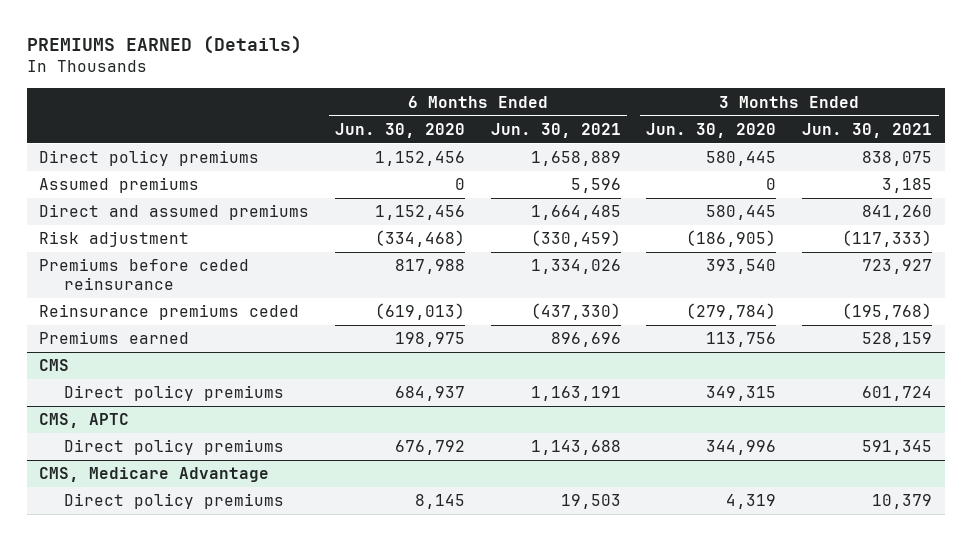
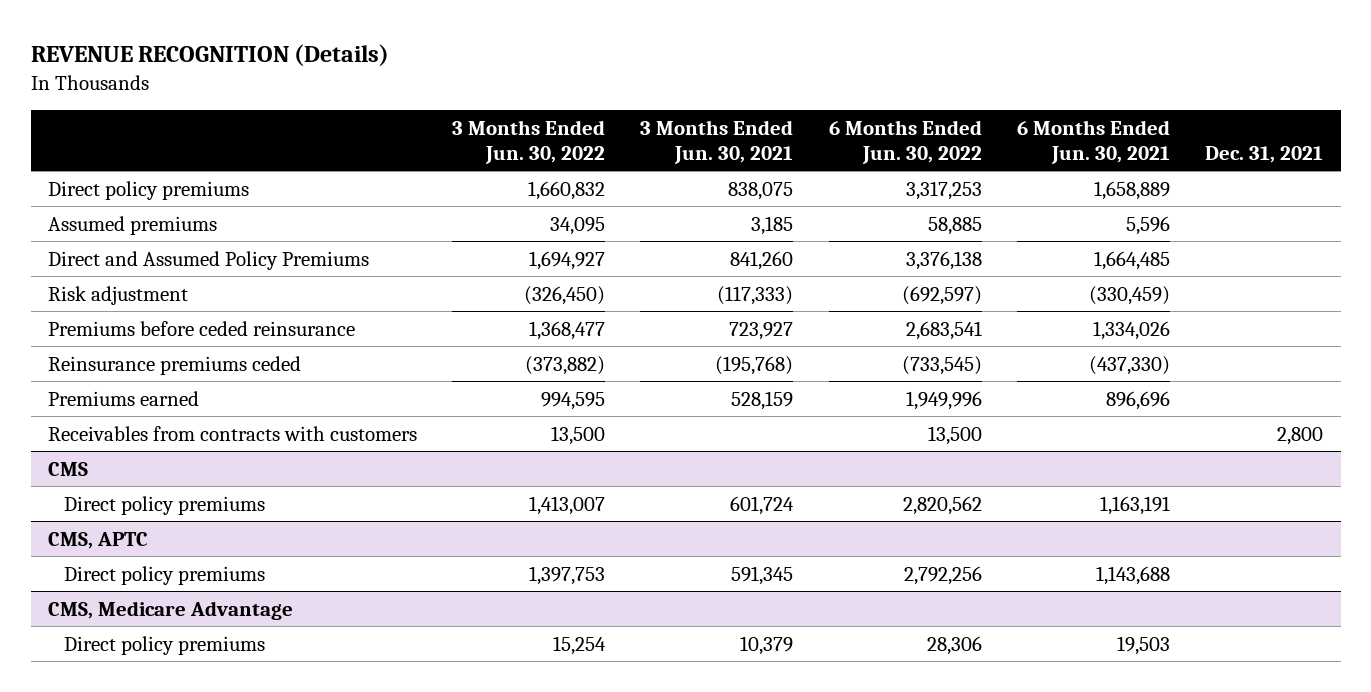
- PREMIUMS EARNED (Details)
+ REVENUE RECOGNITION (Details)
- | 6 Months Ended Jun. 30, 2020 | 6 Months Ended Jun. 30, 2021 | 3 Months Ended Jun. 30, 2020 | 3 Months Ended Jun. 30, 2021
+ | 3 Months Ended Jun. 30, 2022 | 3 Months Ended Jun. 30, 2021 | 6 Months Ended Jun. 30, 2022 | 6 Months Ended Jun. 30, 2021 | Dec. 31, 2021
- Direct and assumed premiums | 1,152,456 | 1,664,485 | 580,445 | 841,260
+ Direct and Assumed Policy Premiums | 1,694,927 | 841,260 | 3,376,138 | 1,664,485 |
+ Receivables from contracts with customers | 13,500 | | 13,500 | | 2,800

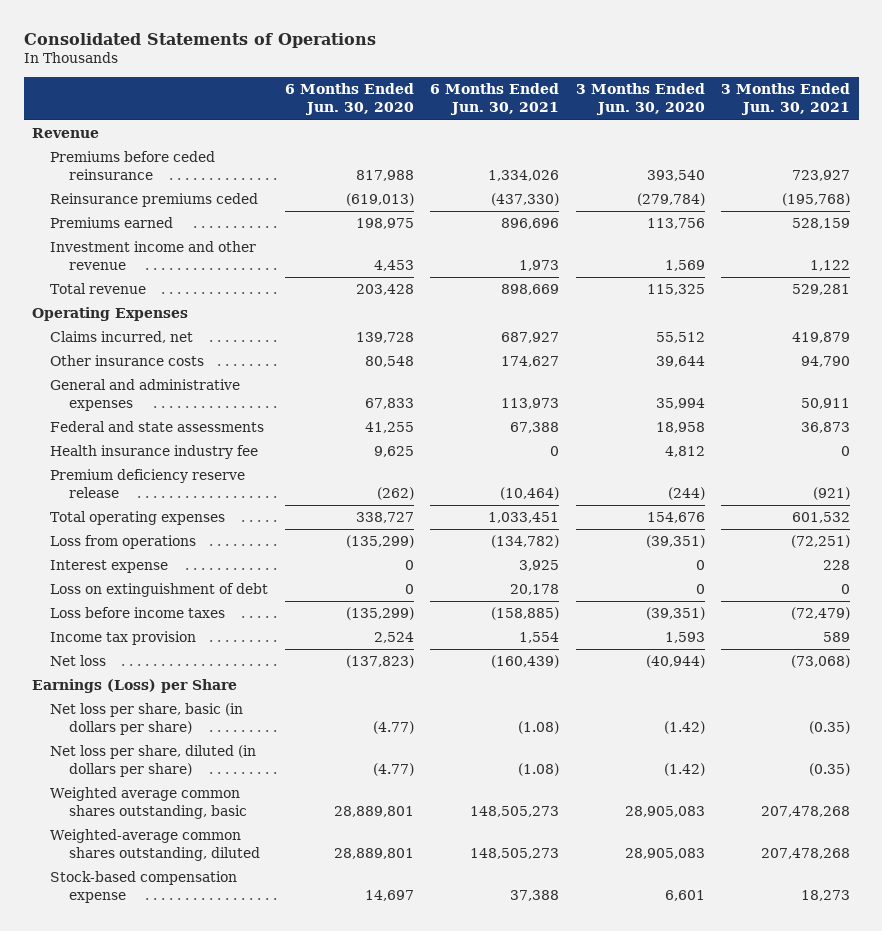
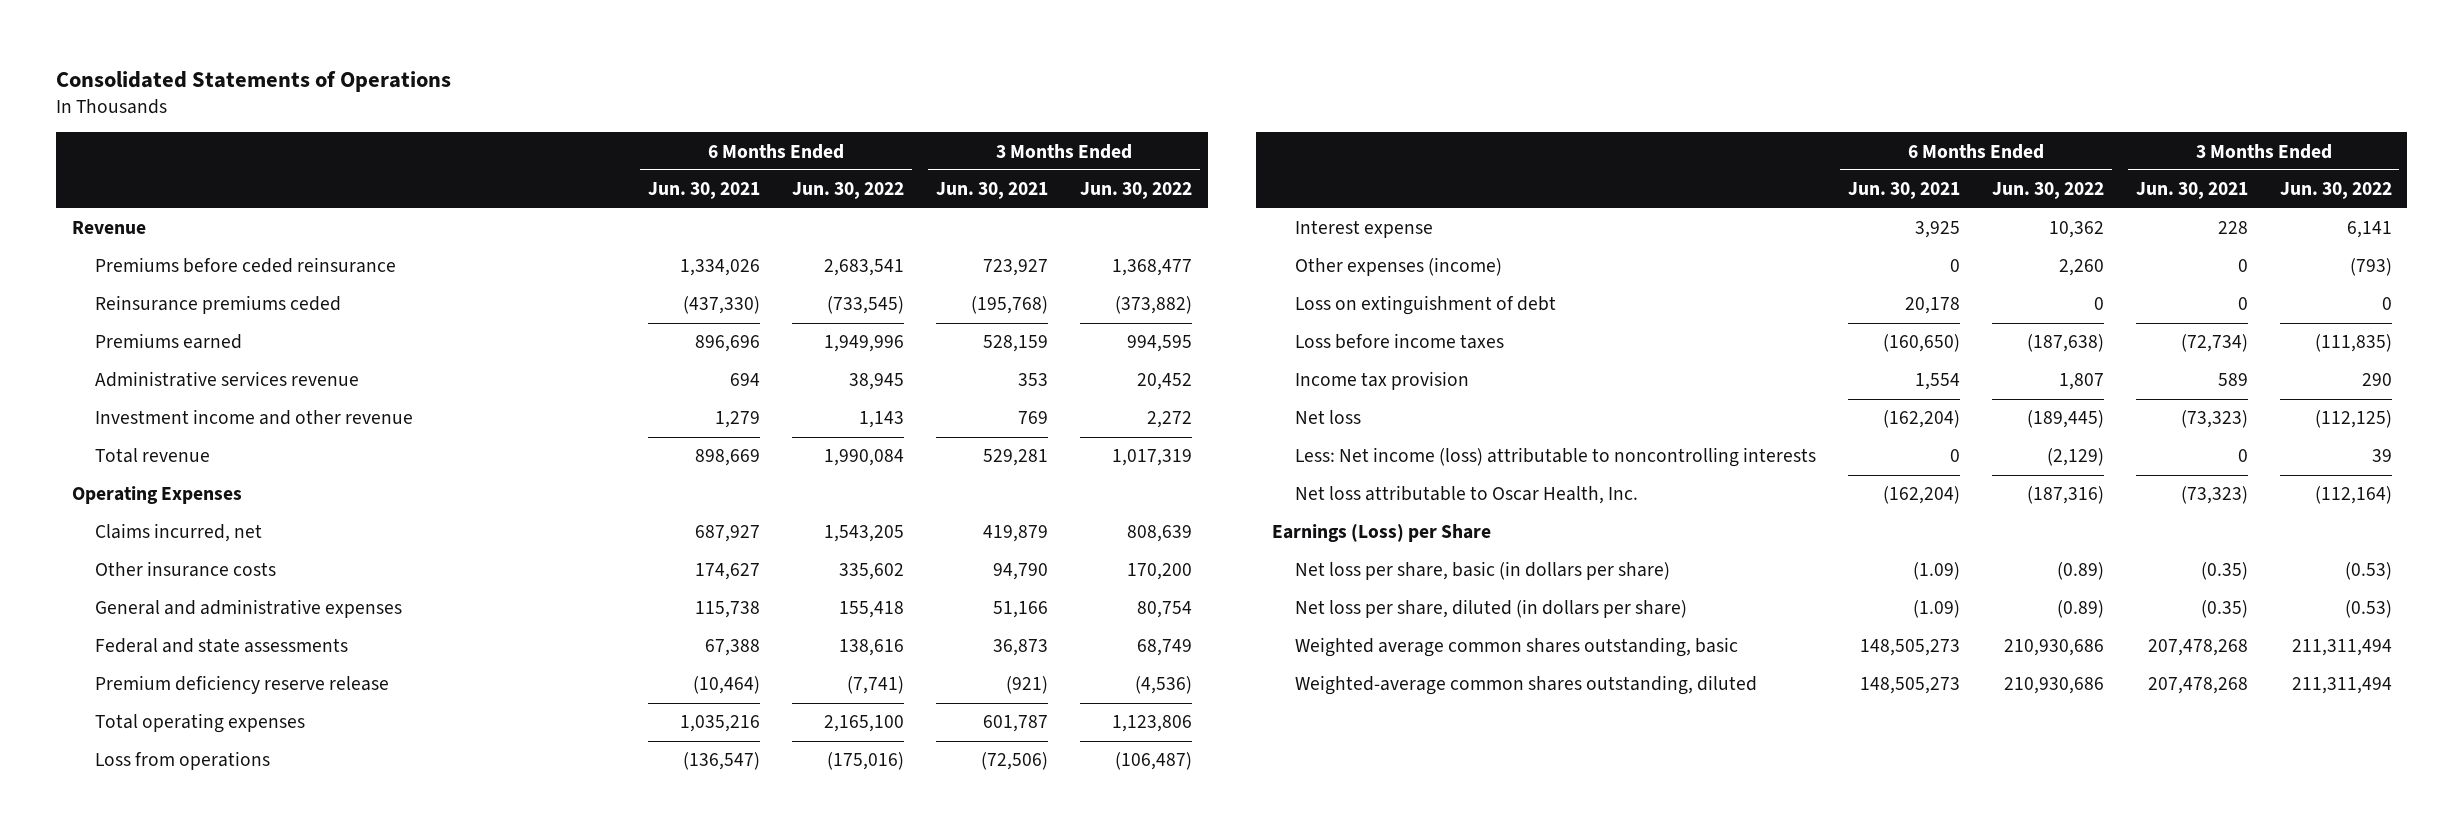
- | 6 Months Ended Jun. 30, 2020 | 6 Months Ended Jun. 30, 2021 | 3 Months Ended Jun. 30, 2020 | 3 Months Ended Jun. 30, 2021
+ | 6 Months Ended Jun. 30, 2021 | 6 Months Ended Jun. 30, 2022 | 3 Months Ended Jun. 30, 2021 | 3 Months Ended Jun. 30, 2022
- Investment income and other revenue | 4,453 | 1,973 | 1,569 | 1,122
+ Administrative services revenue | 694 | 38,945 | 353 | 20,452
+ Investment income and other revenue | 1,279 | 1,143 | 769 | 2,272
- General and administrative expenses | 67,833 | 113,973 | 35,994 | 50,911
+ General and administrative expenses | 115,738 | 155,418 | 51,166 | 80,754
- Health insurance industry fee | 9,625 | 0 | 4,812 | 0
- Total operating expenses | 338,727 | 1,033,451 | 154,676 | 601,532
- Loss from operations | (135,299) | (134,782) | (39,351) | (72,251)
+ Total operating expenses | 1,035,216 | 2,165,100 | 601,787 | 1,123,806
+ Loss from operations | (136,547) | (175,016) | (72,506) | (106,487)
+ Other expenses (income) | 0 | 2,260 | 0 | (793)
- Loss before income taxes | (135,299) | (158,885) | (39,351) | (72,479)
+ Loss before income taxes | (160,650) | (187,638) | (72,734) | (111,835)
- Net loss | (137,823) | (160,439) | (40,944) | (73,068)
+ Net loss | (162,204) | (189,445) | (73,323) | (112,125)
+ Less: Net income (loss) attributable to noncontrolling interests | 0 | (2,129) | 0 | 39
+ Net loss attributable to Oscar Health, Inc. | (162,204) | (187,316) | (73,323) | (112,164)
- Net loss per share, basic (in dollars per share) | (4.77) | (1.08) | (1.42) | (0.35)
- Net loss per share, diluted (in dollars per share) | (4.77) | (1.08) | (1.42) | (0.35)
+ Net loss per share, basic (in dollars per share) | (1.09) | (0.89) | (0.35) | (0.53)
+ Net loss per share, diluted (in dollars per share) | (1.09) | (0.89) | (0.35) | (0.53)
- Stock-based compensation expense | 14,697 | 37,388 | 6,601 | 18,273

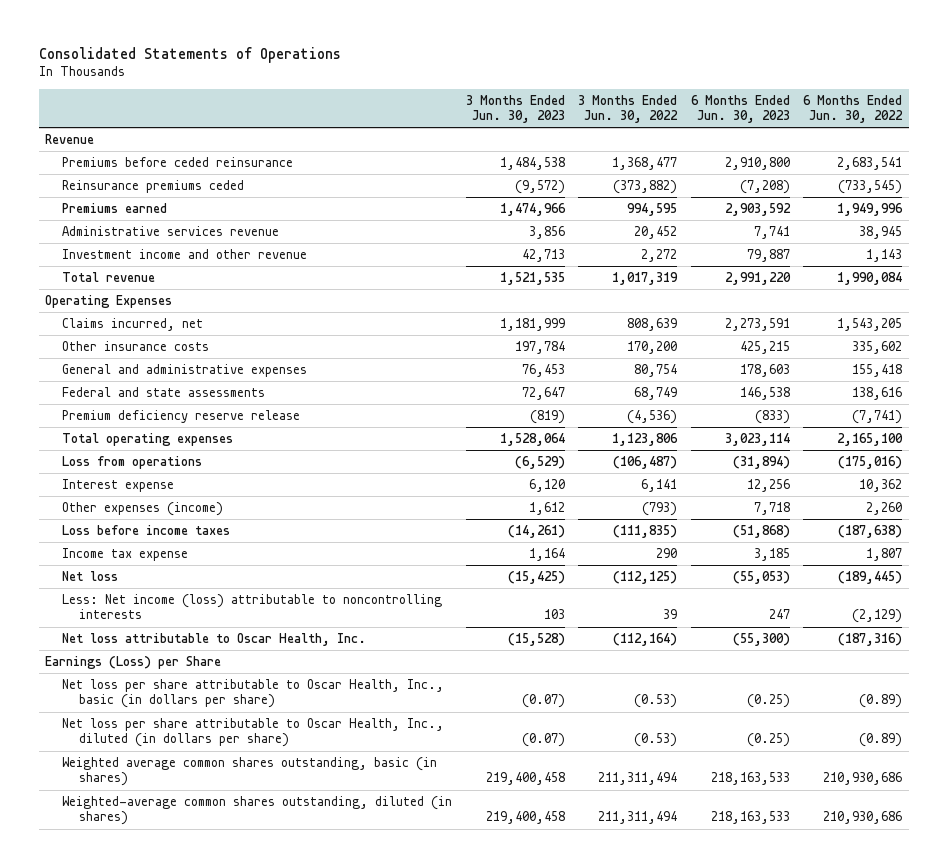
- | 6 Months Ended Jun. 30, 2021 | 6 Months Ended Jun. 30, 2022 | 3 Months Ended Jun. 30, 2021 | 3 Months Ended Jun. 30, 2022
+ | 3 Months Ended Jun. 30, 2023 | 3 Months Ended Jun. 30, 2022 | 6 Months Ended Jun. 30, 2023 | 6 Months Ended Jun. 30, 2022
- Loss on extinguishment of debt | 20,178 | 0 | 0 | 0
- Income tax provision | 1,554 | 1,807 | 589 | 290
+ Income tax expense | 1,164 | 290 | 3,185 | 1,807
- Net loss per share, basic (in dollars per share) | (1.09) | (0.89) | (0.35) | (0.53)
- Net loss per share, diluted (in dollars per share) | (1.09) | (0.89) | (0.35) | (0.53)
- Weighted average common shares outstanding, basic | 148,505,273 | 210,930,686 | 207,478,268 | 211,311,494
- Weighted-average common shares outstanding, diluted | 148,505,273 | 210,930,686 | 207,478,268 | 211,311,494
+ Net loss per share attributable to Oscar Health, Inc., basic (in dollars per share) | (0.07) | (0.53) | (0.25) | (0.89)
+ Net loss per share attributable to Oscar Health, Inc., diluted (in dollars per share) | (0.07) | (0.53) | (0.25) | (0.89)
+ Weighted average common shares outstanding, basic (in shares) | 219,400,458 | 211,311,494 | 218,163,533 | 210,930,686
+ Weighted-average common shares outstanding, diluted (in shares) | 219,400,458 | 211,311,494 | 218,163,533 | 210,930,686

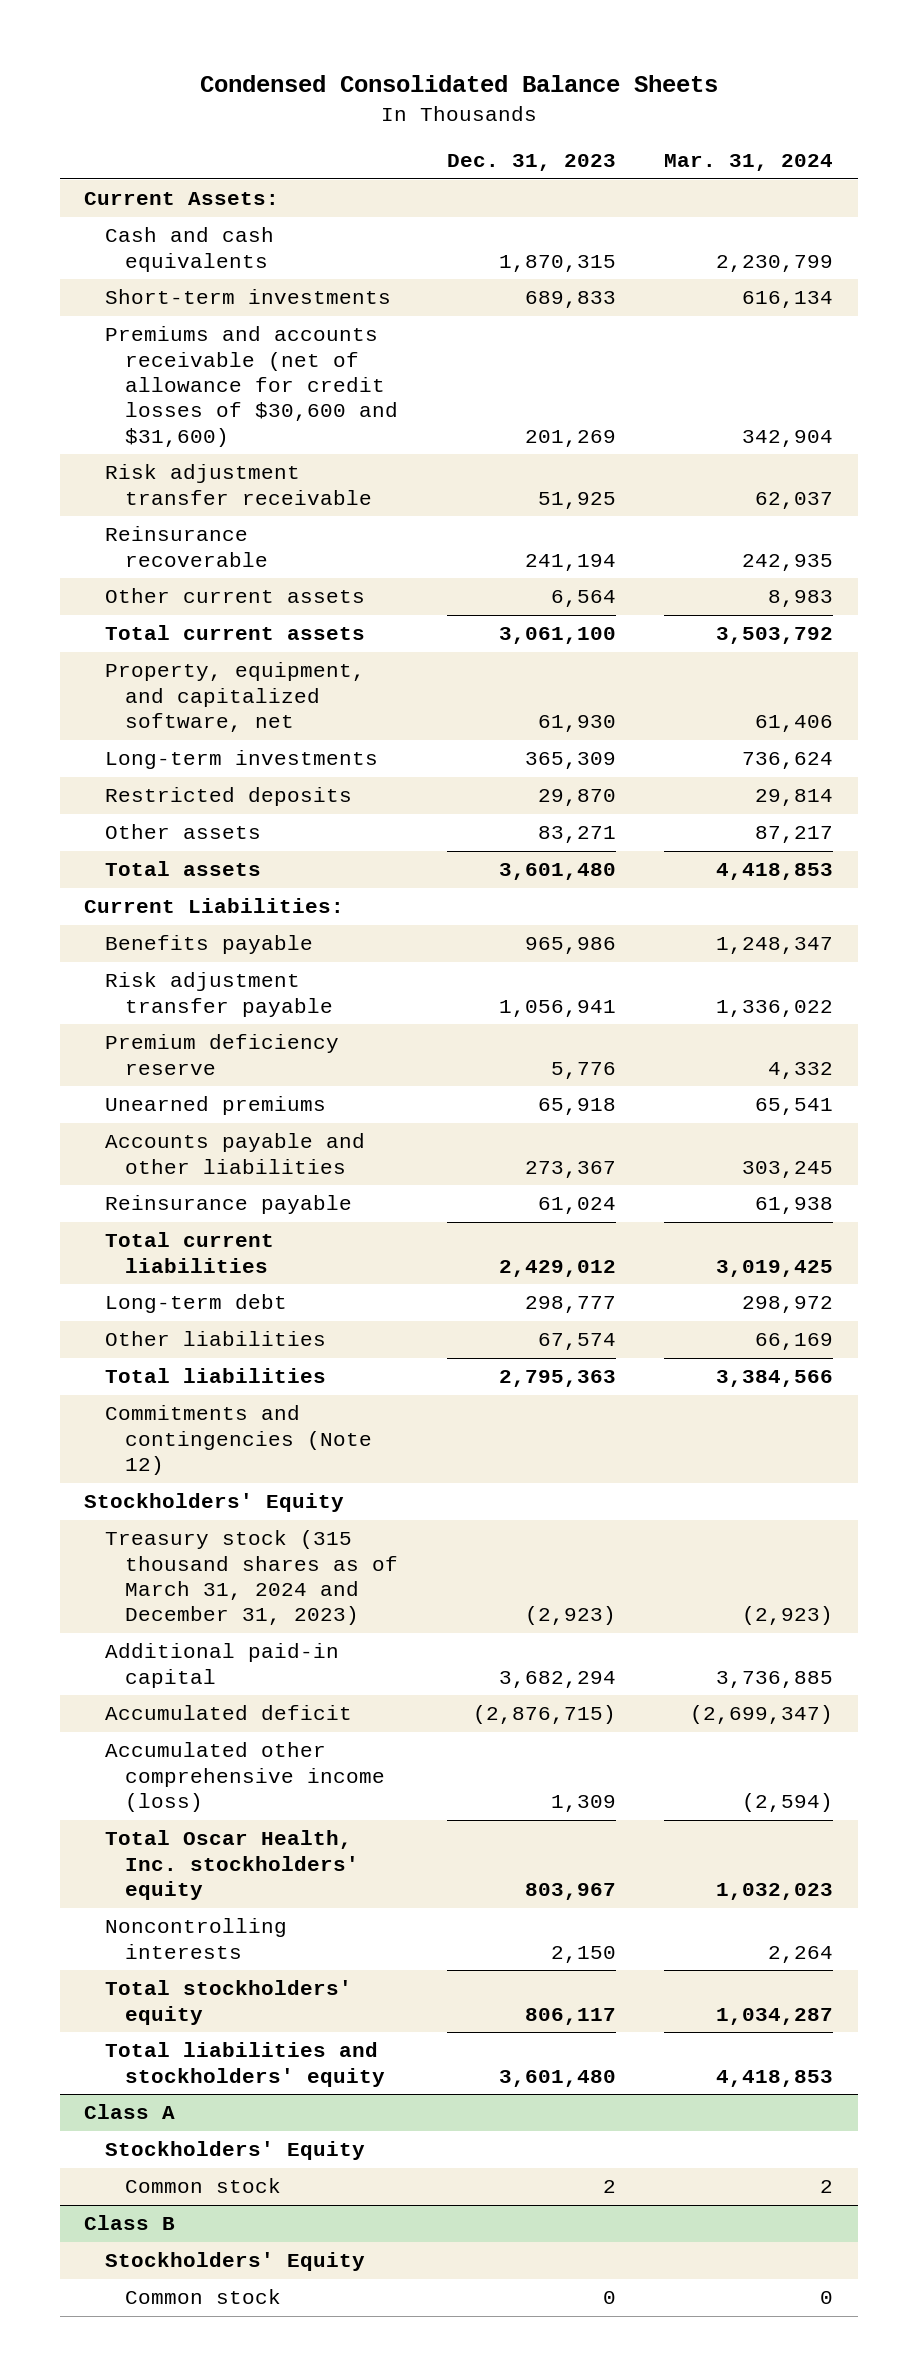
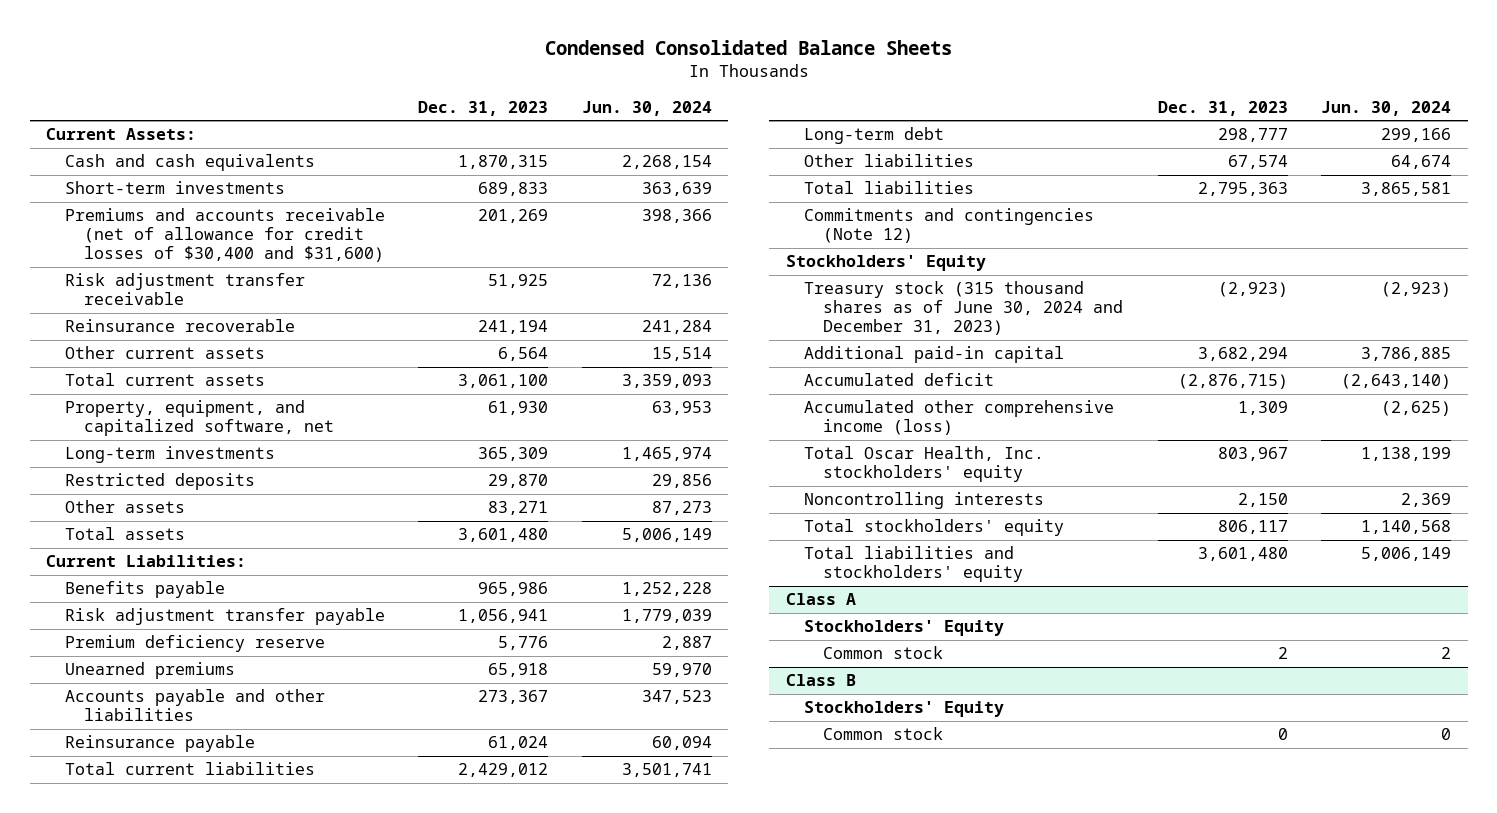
- | Dec. 31, 2023 | Mar. 31, 2024
+ | Dec. 31, 2023 | Jun. 30, 2024
- Premiums and accounts receivable (net of allowance for credit losses of $30,600 and $31,600) | 201,269 | 342,904
+ Premiums and accounts receivable (net of allowance for credit losses of $30,400 and $31,600) | 201,269 | 398,366
- Treasury stock (315 thousand shares as of March 31, 2024 and December 31, 2023) | (2,923) | (2,923)
+ Treasury stock (315 thousand shares as of June 30, 2024 and December 31, 2023) | (2,923) | (2,923)

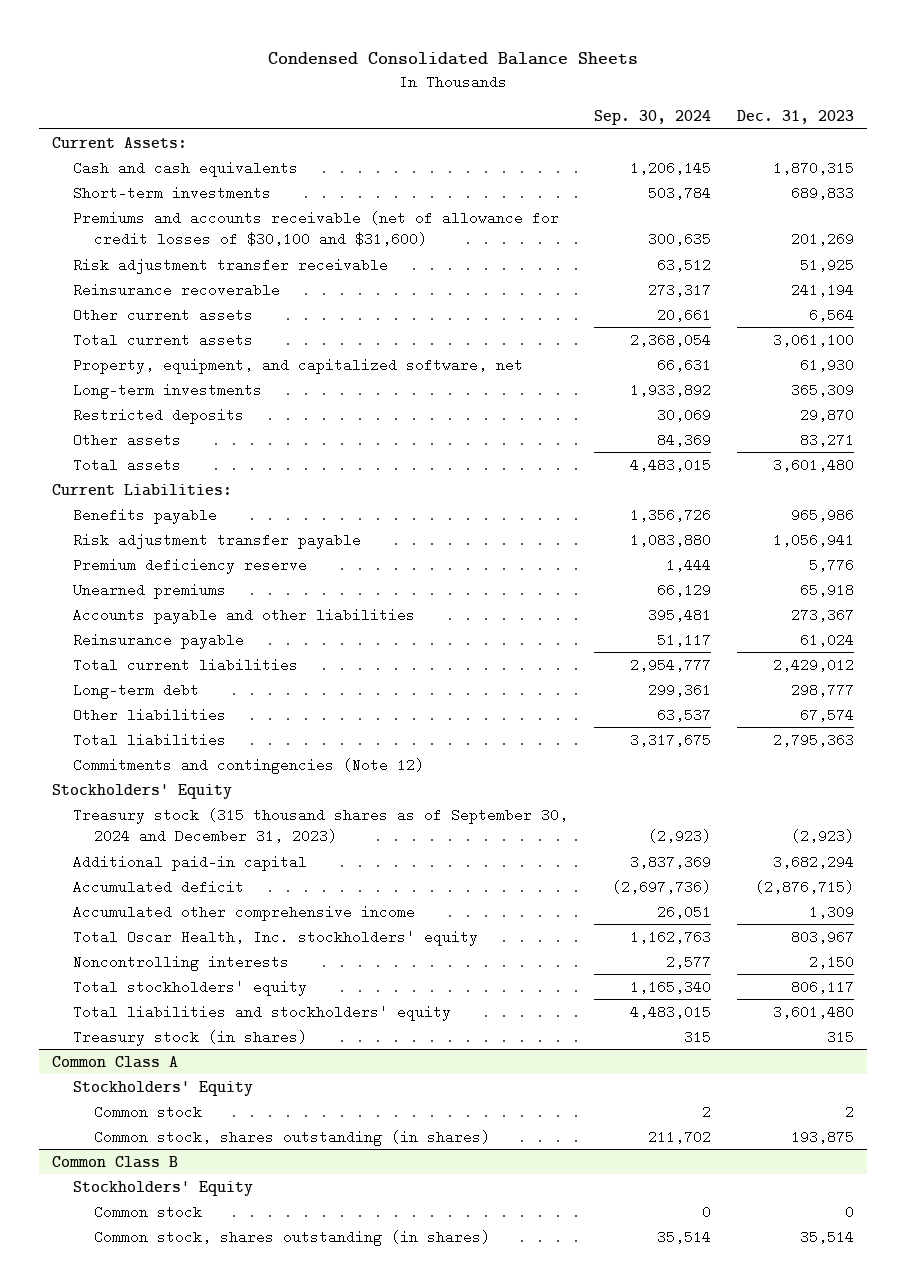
- | Dec. 31, 2023 | Jun. 30, 2024
+ | Sep. 30, 2024 | Dec. 31, 2023
- Premiums and accounts receivable (net of allowance for credit losses of $30,400 and $31,600) | 201,269 | 398,366
+ Premiums and accounts receivable (net of allowance for credit losses of $30,100 and $31,600) | 300,635 | 201,269
- Treasury stock (315 thousand shares as of June 30, 2024 and December 31, 2023) | (2,923) | (2,923)
+ Treasury stock (315 thousand shares as of September 30, 2024 and December 31, 2023) | (2,923) | (2,923)
- Accumulated other comprehensive income (loss) | 1,309 | (2,625)
+ Accumulated other comprehensive income | 26,051 | 1,309
- Class A
+ Treasury stock (in shares) | 315 | 315
+ Common Class A
- Class B
+ Common stock, shares outstanding (in shares) | 211,702 | 193,875
+ Common Class B
+ Common stock, shares outstanding (in shares) | 35,514 | 35,514

